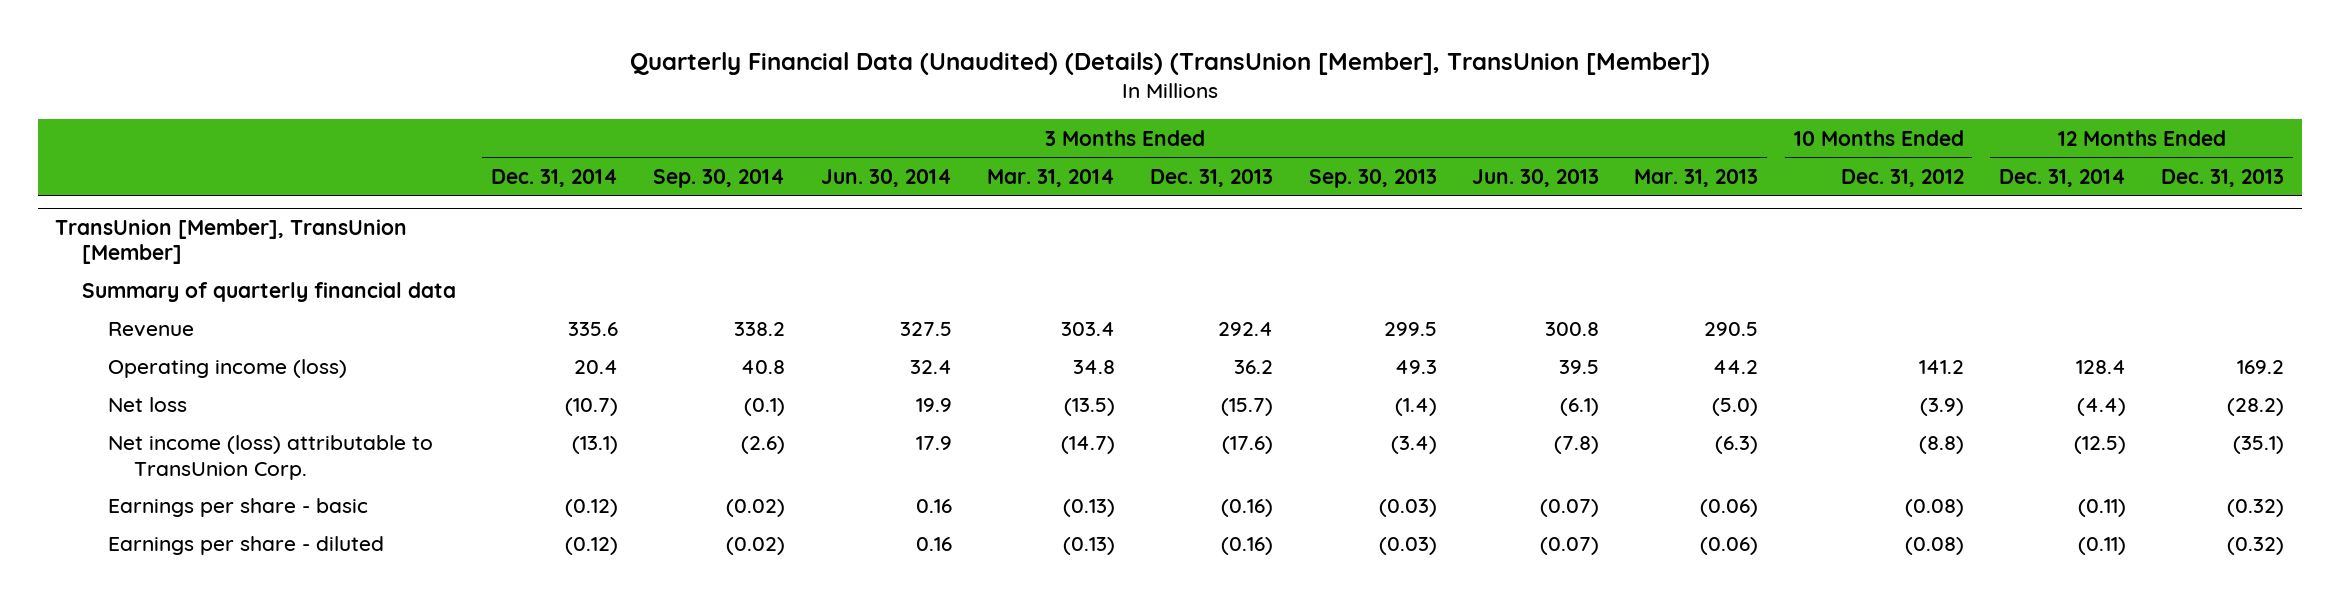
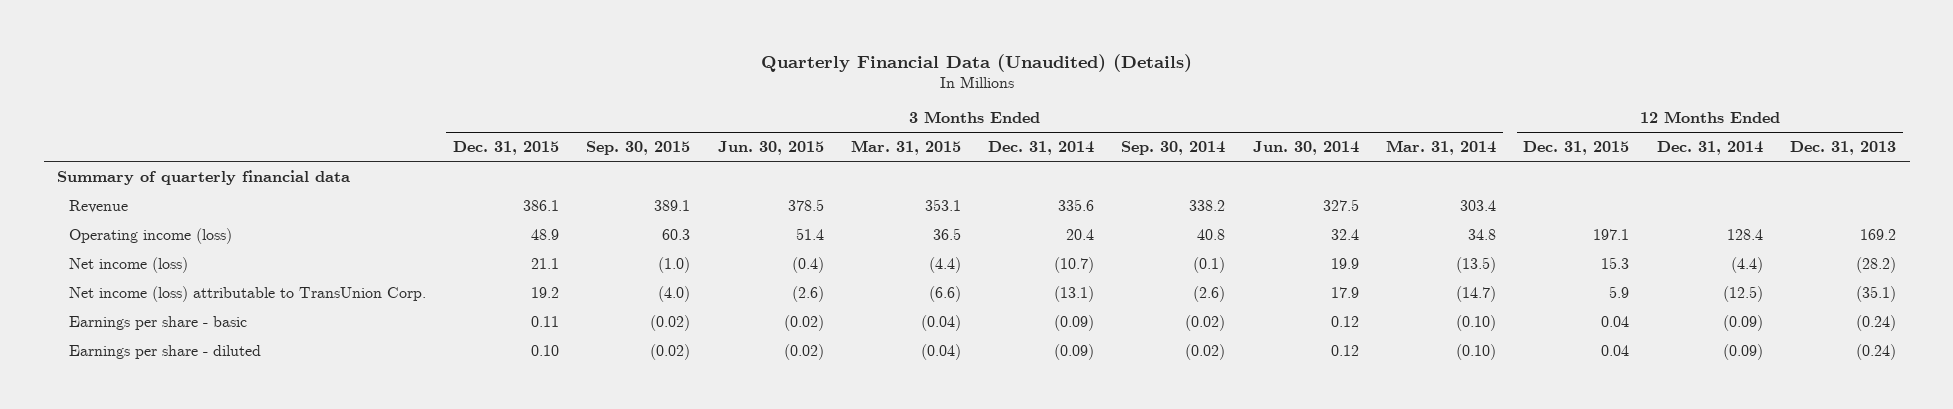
- Quarterly Financial Data (Unaudited) (Details) (TransUnion [Member], TransUnion [Member])
+ Quarterly Financial Data (Unaudited) (Details)
- | 3 Months Ended Dec. 31, 2014 | 3 Months Ended Sep. 30, 2014 | 3 Months Ended Jun. 30, 2014 | 3 Months Ended Mar. 31, 2014 | 3 Months Ended Dec. 31, 2013 | 3 Months Ended Sep. 30, 2013 | 3 Months Ended Jun. 30, 2013 | 3 Months Ended Mar. 31, 2013 | 10 Months Ended Dec. 31, 2012 | 12 Months Ended Dec. 31, 2014 | 12 Months Ended Dec. 31, 2013
+ | 3 Months Ended Dec. 31, 2015 | 3 Months Ended Sep. 30, 2015 | 3 Months Ended Jun. 30, 2015 | 3 Months Ended Mar. 31, 2015 | 3 Months Ended Dec. 31, 2014 | 3 Months Ended Sep. 30, 2014 | 3 Months Ended Jun. 30, 2014 | 3 Months Ended Mar. 31, 2014 | 12 Months Ended Dec. 31, 2015 | 12 Months Ended Dec. 31, 2014 | 12 Months Ended Dec. 31, 2013
- TransUnion [Member], TransUnion [Member]
- Net loss | (10.7) | (0.1) | 19.9 | (13.5) | (15.7) | (1.4) | (6.1) | (5.0) | (3.9) | (4.4) | (28.2)
+ Net income (loss) | 21.1 | (1.0) | (0.4) | (4.4) | (10.7) | (0.1) | 19.9 | (13.5) | 15.3 | (4.4) | (28.2)
- Earnings per share - basic | (0.12) | (0.02) | 0.16 | (0.13) | (0.16) | (0.03) | (0.07) | (0.06) | (0.08) | (0.11) | (0.32)
- Earnings per share - diluted | (0.12) | (0.02) | 0.16 | (0.13) | (0.16) | (0.03) | (0.07) | (0.06) | (0.08) | (0.11) | (0.32)
+ Earnings per share - basic | 0.11 | (0.02) | (0.02) | (0.04) | (0.09) | (0.02) | 0.12 | (0.10) | 0.04 | (0.09) | (0.24)
+ Earnings per share - diluted | 0.10 | (0.02) | (0.02) | (0.04) | (0.09) | (0.02) | 0.12 | (0.10) | 0.04 | (0.09) | (0.24)

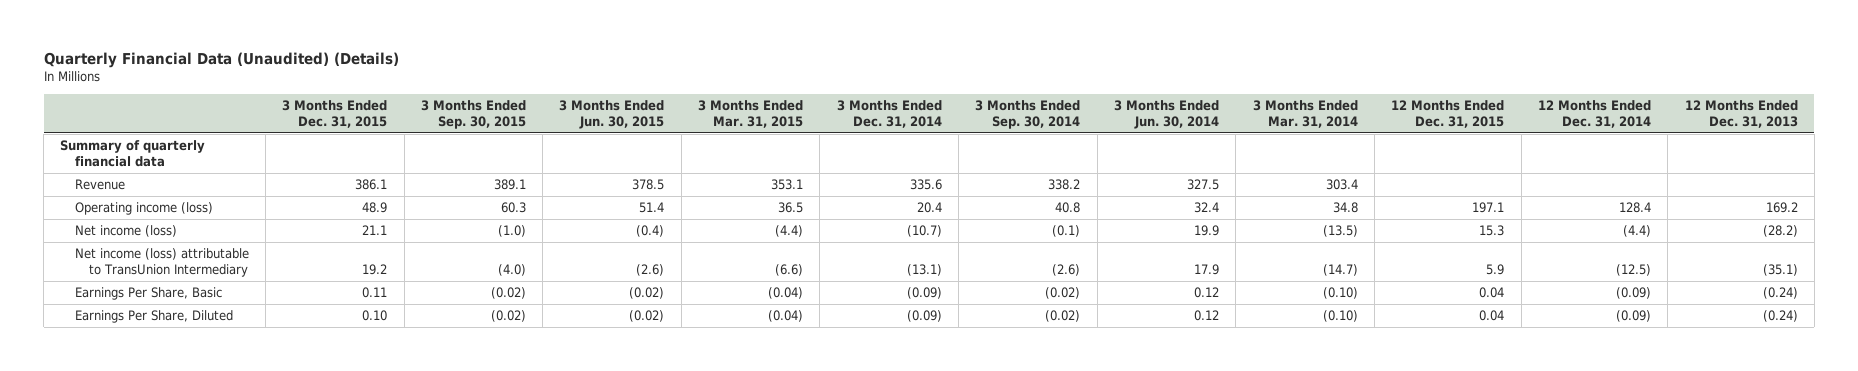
- Net income (loss) attributable to TransUnion Corp. | 19.2 | (4.0) | (2.6) | (6.6) | (13.1) | (2.6) | 17.9 | (14.7) | 5.9 | (12.5) | (35.1)
- Earnings per share - basic | 0.11 | (0.02) | (0.02) | (0.04) | (0.09) | (0.02) | 0.12 | (0.10) | 0.04 | (0.09) | (0.24)
- Earnings per share - diluted | 0.10 | (0.02) | (0.02) | (0.04) | (0.09) | (0.02) | 0.12 | (0.10) | 0.04 | (0.09) | (0.24)
+ Net income (loss) attributable to TransUnion Intermediary | 19.2 | (4.0) | (2.6) | (6.6) | (13.1) | (2.6) | 17.9 | (14.7) | 5.9 | (12.5) | (35.1)
+ Earnings Per Share, Basic | 0.11 | (0.02) | (0.02) | (0.04) | (0.09) | (0.02) | 0.12 | (0.10) | 0.04 | (0.09) | (0.24)
+ Earnings Per Share, Diluted | 0.10 | (0.02) | (0.02) | (0.04) | (0.09) | (0.02) | 0.12 | (0.10) | 0.04 | (0.09) | (0.24)

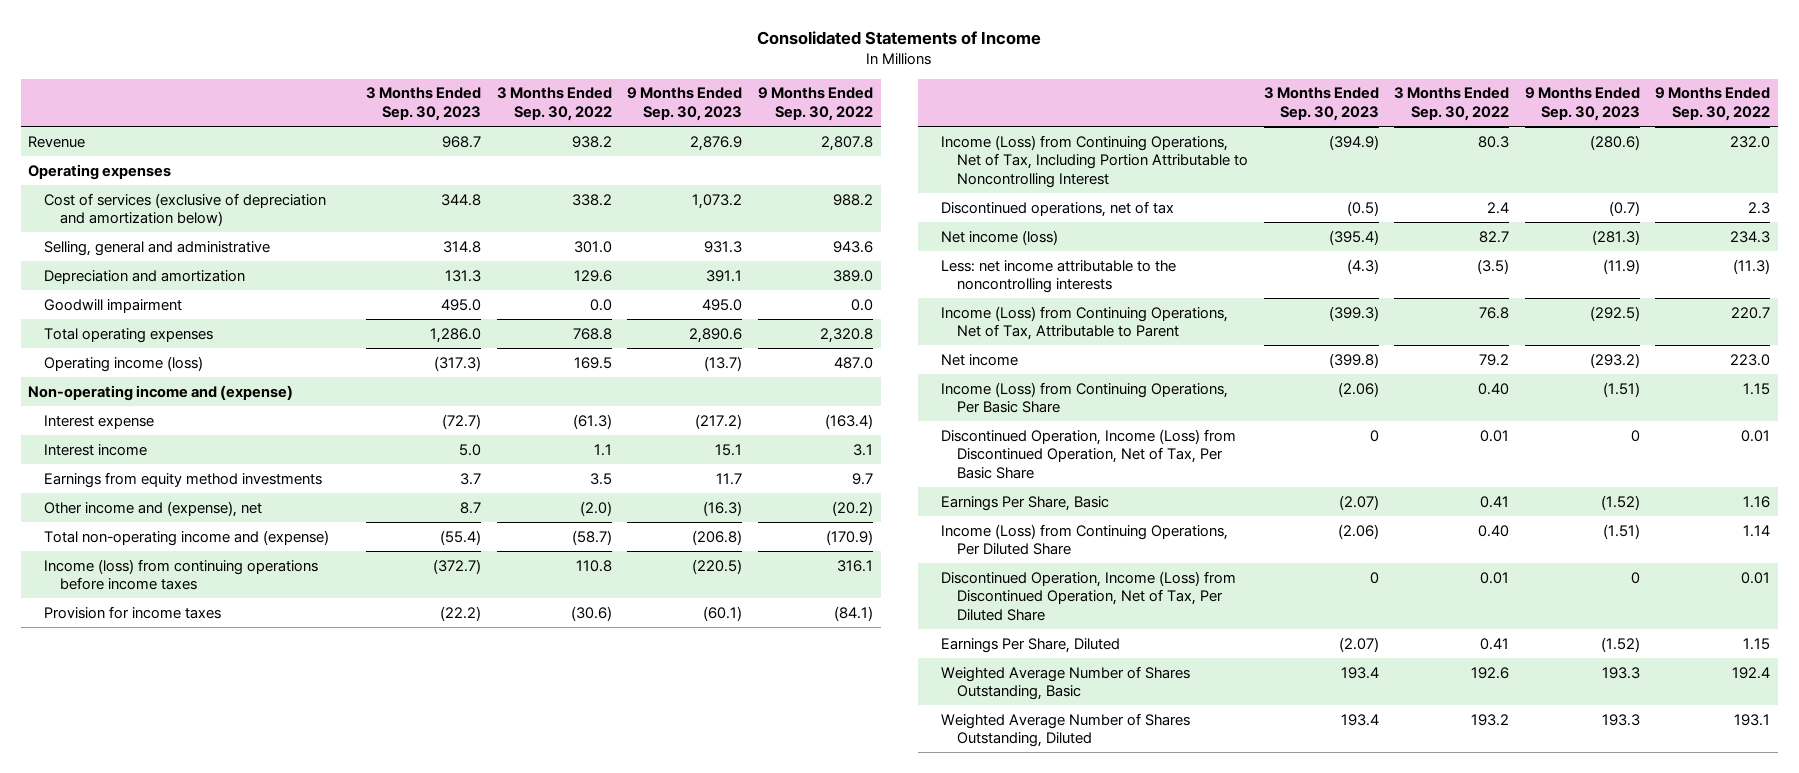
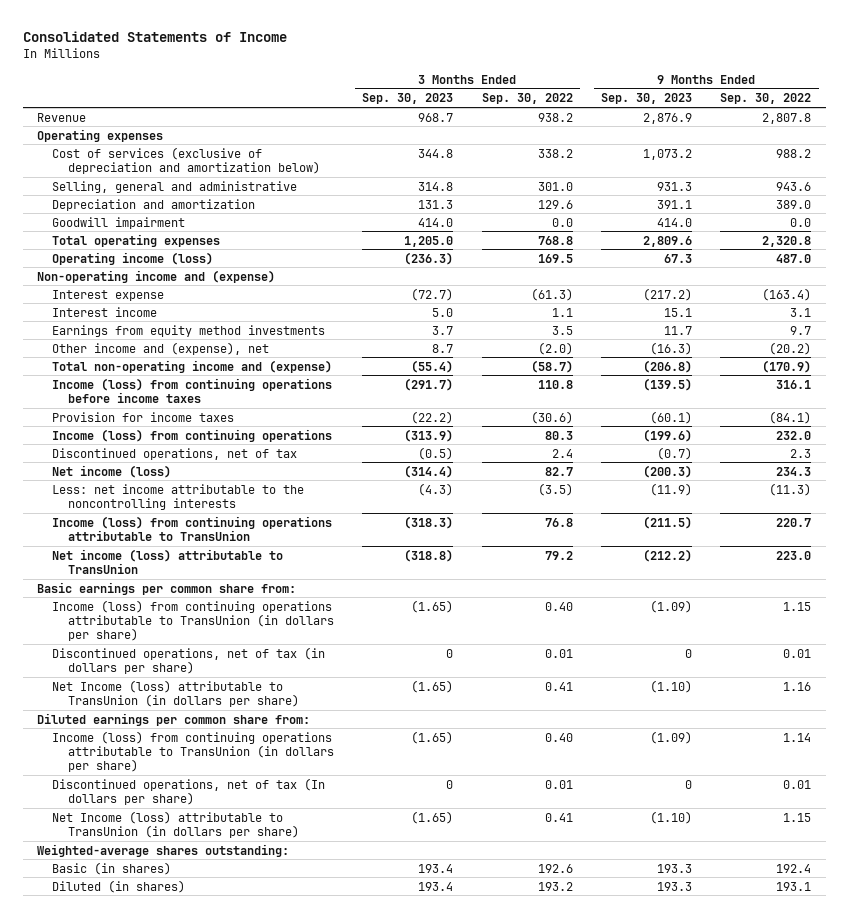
- Goodwill impairment | 495.0 | 0.0 | 495.0 | 0.0
- Total operating expenses | 1,286.0 | 768.8 | 2,890.6 | 2,320.8
- Operating income (loss) | (317.3) | 169.5 | (13.7) | 487.0
+ Goodwill impairment | 414.0 | 0.0 | 414.0 | 0.0
+ Total operating expenses | 1,205.0 | 768.8 | 2,809.6 | 2,320.8
+ Operating income (loss) | (236.3) | 169.5 | 67.3 | 487.0
- Income (loss) from continuing operations before income taxes | (372.7) | 110.8 | (220.5) | 316.1
+ Income (loss) from continuing operations before income taxes | (291.7) | 110.8 | (139.5) | 316.1
- Income (Loss) from Continuing Operations, Net of Tax, Including Portion Attributable to Noncontrolling Interest | (394.9) | 80.3 | (280.6) | 232.0
+ Income (loss) from continuing operations | (313.9) | 80.3 | (199.6) | 232.0
- Net income (loss) | (395.4) | 82.7 | (281.3) | 234.3
+ Net income (loss) | (314.4) | 82.7 | (200.3) | 234.3
- Income (Loss) from Continuing Operations, Net of Tax, Attributable to Parent | (399.3) | 76.8 | (292.5) | 220.7
- Net income | (399.8) | 79.2 | (293.2) | 223.0
- Income (Loss) from Continuing Operations, Per Basic Share | (2.06) | 0.40 | (1.51) | 1.15
- Discontinued Operation, Income (Loss) from Discontinued Operation, Net of Tax, Per Basic Share | 0 | 0.01 | 0 | 0.01
- Earnings Per Share, Basic | (2.07) | 0.41 | (1.52) | 1.16
- Income (Loss) from Continuing Operations, Per Diluted Share | (2.06) | 0.40 | (1.51) | 1.14
- Discontinued Operation, Income (Loss) from Discontinued Operation, Net of Tax, Per Diluted Share | 0 | 0.01 | 0 | 0.01
- Earnings Per Share, Diluted | (2.07) | 0.41 | (1.52) | 1.15
- Weighted Average Number of Shares Outstanding, Basic | 193.4 | 192.6 | 193.3 | 192.4
- Weighted Average Number of Shares Outstanding, Diluted | 193.4 | 193.2 | 193.3 | 193.1
+ Income (loss) from continuing operations attributable to TransUnion | (318.3) | 76.8 | (211.5) | 220.7
+ Net income (loss) attributable to TransUnion | (318.8) | 79.2 | (212.2) | 223.0
+ Basic earnings per common share from:
+ Income (loss) from continuing operations attributable to TransUnion (in dollars per share) | (1.65) | 0.40 | (1.09) | 1.15
+ Discontinued operations, net of tax (in dollars per share) | 0 | 0.01 | 0 | 0.01
+ Net Income (loss) attributable to TransUnion (in dollars per share) | (1.65) | 0.41 | (1.10) | 1.16
+ Diluted earnings per common share from:
+ Income (loss) from continuing operations attributable to TransUnion (in dollars per share) | (1.65) | 0.40 | (1.09) | 1.14
+ Discontinued operations, net of tax (In dollars per share) | 0 | 0.01 | 0 | 0.01
+ Net Income (loss) attributable to TransUnion (in dollars per share) | (1.65) | 0.41 | (1.10) | 1.15
+ Weighted-average shares outstanding:
+ Basic (in shares) | 193.4 | 192.6 | 193.3 | 192.4
+ Diluted (in shares) | 193.4 | 193.2 | 193.3 | 193.1

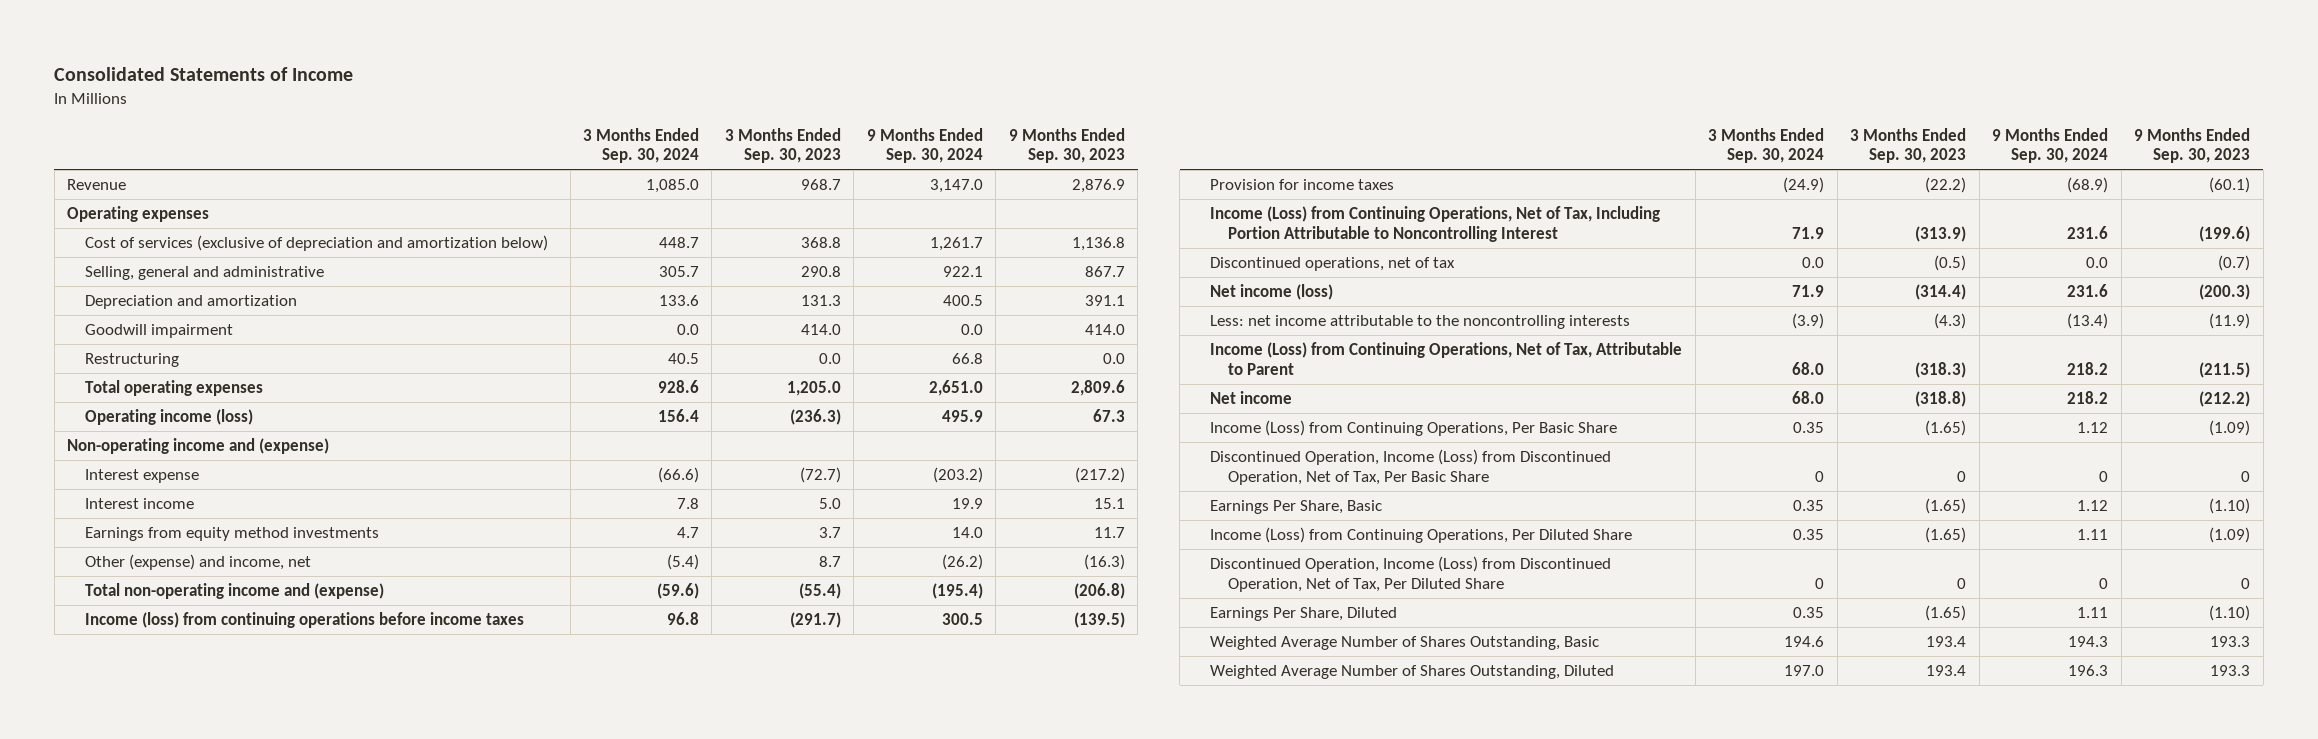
- | 3 Months Ended Sep. 30, 2023 | 3 Months Ended Sep. 30, 2022 | 9 Months Ended Sep. 30, 2023 | 9 Months Ended Sep. 30, 2022
+ | 3 Months Ended Sep. 30, 2024 | 3 Months Ended Sep. 30, 2023 | 9 Months Ended Sep. 30, 2024 | 9 Months Ended Sep. 30, 2023
- Cost of services (exclusive of depreciation and amortization below) | 344.8 | 338.2 | 1,073.2 | 988.2
- Selling, general and administrative | 314.8 | 301.0 | 931.3 | 943.6
+ Cost of services (exclusive of depreciation and amortization below) | 448.7 | 368.8 | 1,261.7 | 1,136.8
+ Selling, general and administrative | 305.7 | 290.8 | 922.1 | 867.7
+ Restructuring | 40.5 | 0.0 | 66.8 | 0.0
- Other income and (expense), net | 8.7 | (2.0) | (16.3) | (20.2)
+ Other (expense) and income, net | (5.4) | 8.7 | (26.2) | (16.3)
- Income (loss) from continuing operations | (313.9) | 80.3 | (199.6) | 232.0
+ Income (Loss) from Continuing Operations, Net of Tax, Including Portion Attributable to Noncontrolling Interest | 71.9 | (313.9) | 231.6 | (199.6)
- Income (loss) from continuing operations attributable to TransUnion | (318.3) | 76.8 | (211.5) | 220.7
- Net income (loss) attributable to TransUnion | (318.8) | 79.2 | (212.2) | 223.0
- Basic earnings per common share from:
- Income (loss) from continuing operations attributable to TransUnion (in dollars per share) | (1.65) | 0.40 | (1.09) | 1.15
- Discontinued operations, net of tax (in dollars per share) | 0 | 0.01 | 0 | 0.01
- Net Income (loss) attributable to TransUnion (in dollars per share) | (1.65) | 0.41 | (1.10) | 1.16
- Diluted earnings per common share from:
- Income (loss) from continuing operations attributable to TransUnion (in dollars per share) | (1.65) | 0.40 | (1.09) | 1.14
- Discontinued operations, net of tax (In dollars per share) | 0 | 0.01 | 0 | 0.01
- Net Income (loss) attributable to TransUnion (in dollars per share) | (1.65) | 0.41 | (1.10) | 1.15
- Weighted-average shares outstanding:
- Basic (in shares) | 193.4 | 192.6 | 193.3 | 192.4
- Diluted (in shares) | 193.4 | 193.2 | 193.3 | 193.1
+ Income (Loss) from Continuing Operations, Net of Tax, Attributable to Parent | 68.0 | (318.3) | 218.2 | (211.5)
+ Net income | 68.0 | (318.8) | 218.2 | (212.2)
+ Income (Loss) from Continuing Operations, Per Basic Share | 0.35 | (1.65) | 1.12 | (1.09)
+ Discontinued Operation, Income (Loss) from Discontinued Operation, Net of Tax, Per Basic Share | 0 | 0 | 0 | 0
+ Earnings Per Share, Basic | 0.35 | (1.65) | 1.12 | (1.10)
+ Income (Loss) from Continuing Operations, Per Diluted Share | 0.35 | (1.65) | 1.11 | (1.09)
+ Discontinued Operation, Income (Loss) from Discontinued Operation, Net of Tax, Per Diluted Share | 0 | 0 | 0 | 0
+ Earnings Per Share, Diluted | 0.35 | (1.65) | 1.11 | (1.10)
+ Weighted Average Number of Shares Outstanding, Basic | 194.6 | 193.4 | 194.3 | 193.3
+ Weighted Average Number of Shares Outstanding, Diluted | 197.0 | 193.4 | 196.3 | 193.3

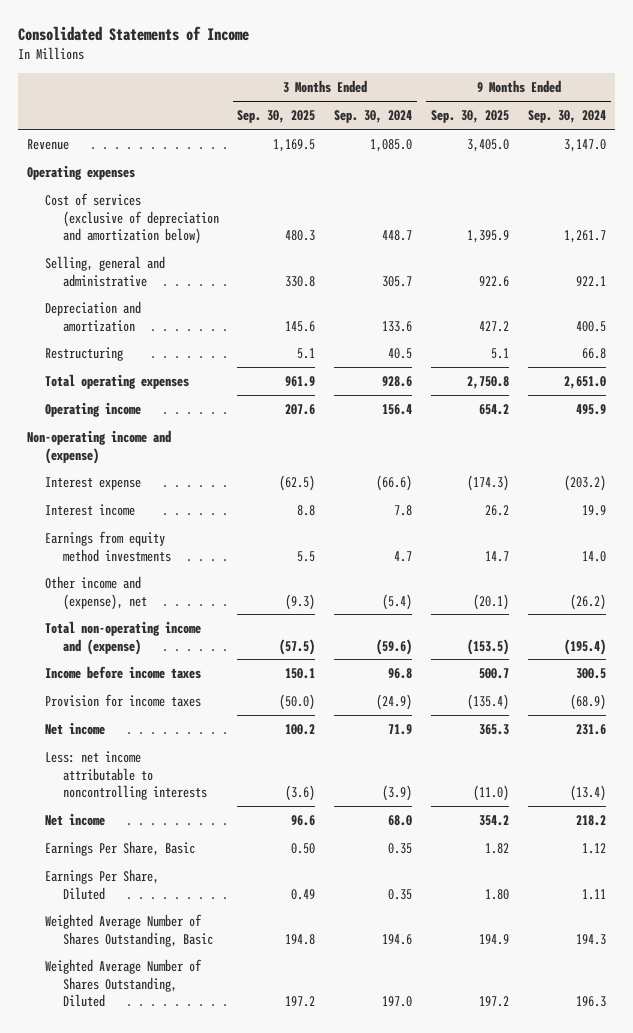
- | 3 Months Ended Sep. 30, 2024 | 3 Months Ended Sep. 30, 2023 | 9 Months Ended Sep. 30, 2024 | 9 Months Ended Sep. 30, 2023
+ | 3 Months Ended Sep. 30, 2025 | 3 Months Ended Sep. 30, 2024 | 9 Months Ended Sep. 30, 2025 | 9 Months Ended Sep. 30, 2024
- Goodwill impairment | 0.0 | 414.0 | 0.0 | 414.0
- Operating income (loss) | 156.4 | (236.3) | 495.9 | 67.3
+ Operating income | 207.6 | 156.4 | 654.2 | 495.9
- Other (expense) and income, net | (5.4) | 8.7 | (26.2) | (16.3)
+ Other income and (expense), net | (9.3) | (5.4) | (20.1) | (26.2)
- Income (loss) from continuing operations before income taxes | 96.8 | (291.7) | 300.5 | (139.5)
+ Income before income taxes | 150.1 | 96.8 | 500.7 | 300.5
- Income (Loss) from Continuing Operations, Net of Tax, Including Portion Attributable to Noncontrolling Interest | 71.9 | (313.9) | 231.6 | (199.6)
- Discontinued operations, net of tax | 0.0 | (0.5) | 0.0 | (0.7)
- Net income (loss) | 71.9 | (314.4) | 231.6 | (200.3)
- Less: net income attributable to the noncontrolling interests | (3.9) | (4.3) | (13.4) | (11.9)
- Income (Loss) from Continuing Operations, Net of Tax, Attributable to Parent | 68.0 | (318.3) | 218.2 | (211.5)
+ Net income | 100.2 | 71.9 | 365.3 | 231.6
+ Less: net income attributable to noncontrolling interests | (3.6) | (3.9) | (11.0) | (13.4)
- Income (Loss) from Continuing Operations, Per Basic Share | 0.35 | (1.65) | 1.12 | (1.09)
- Discontinued Operation, Income (Loss) from Discontinued Operation, Net of Tax, Per Basic Share | 0 | 0 | 0 | 0
- Income (Loss) from Continuing Operations, Per Diluted Share | 0.35 | (1.65) | 1.11 | (1.09)
- Discontinued Operation, Income (Loss) from Discontinued Operation, Net of Tax, Per Diluted Share | 0 | 0 | 0 | 0

